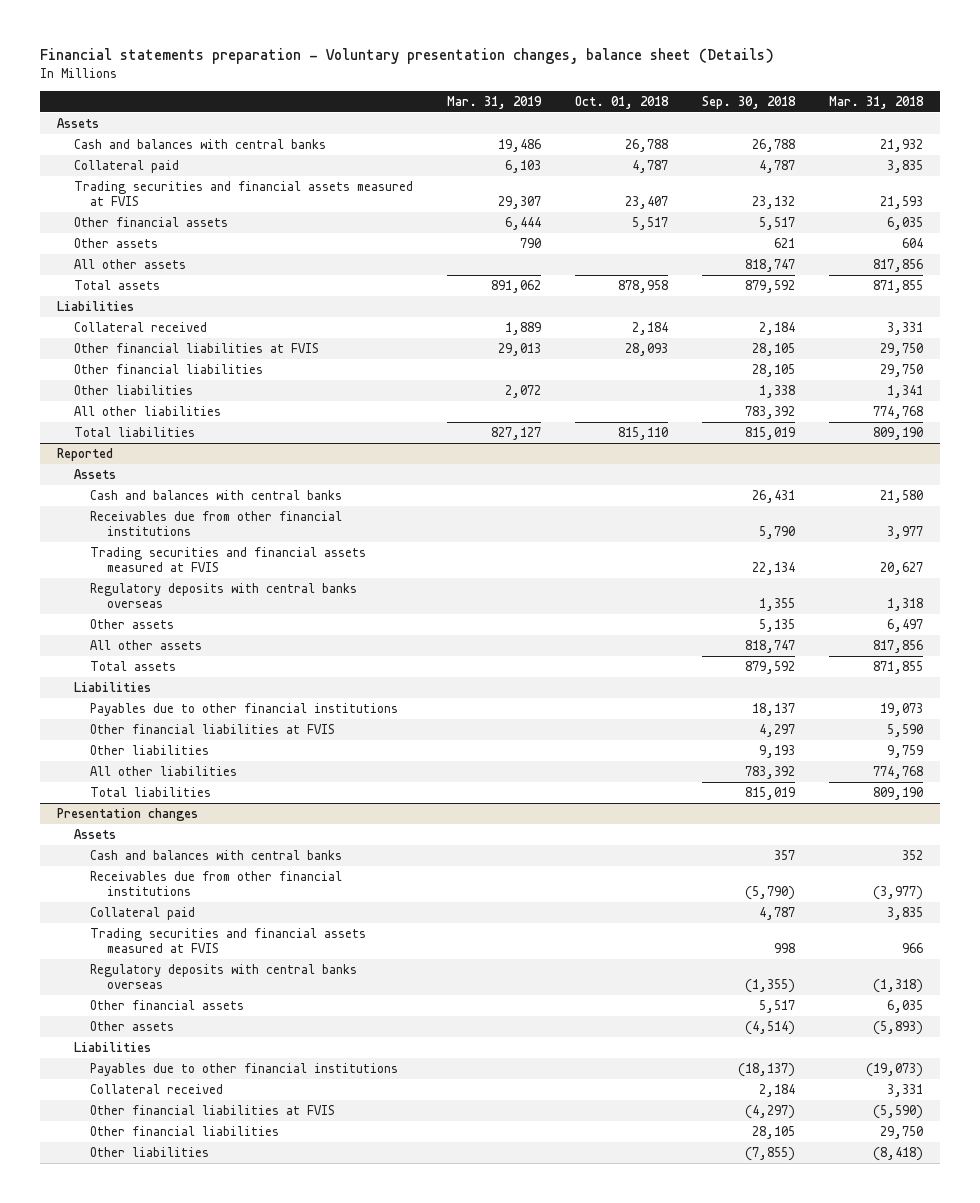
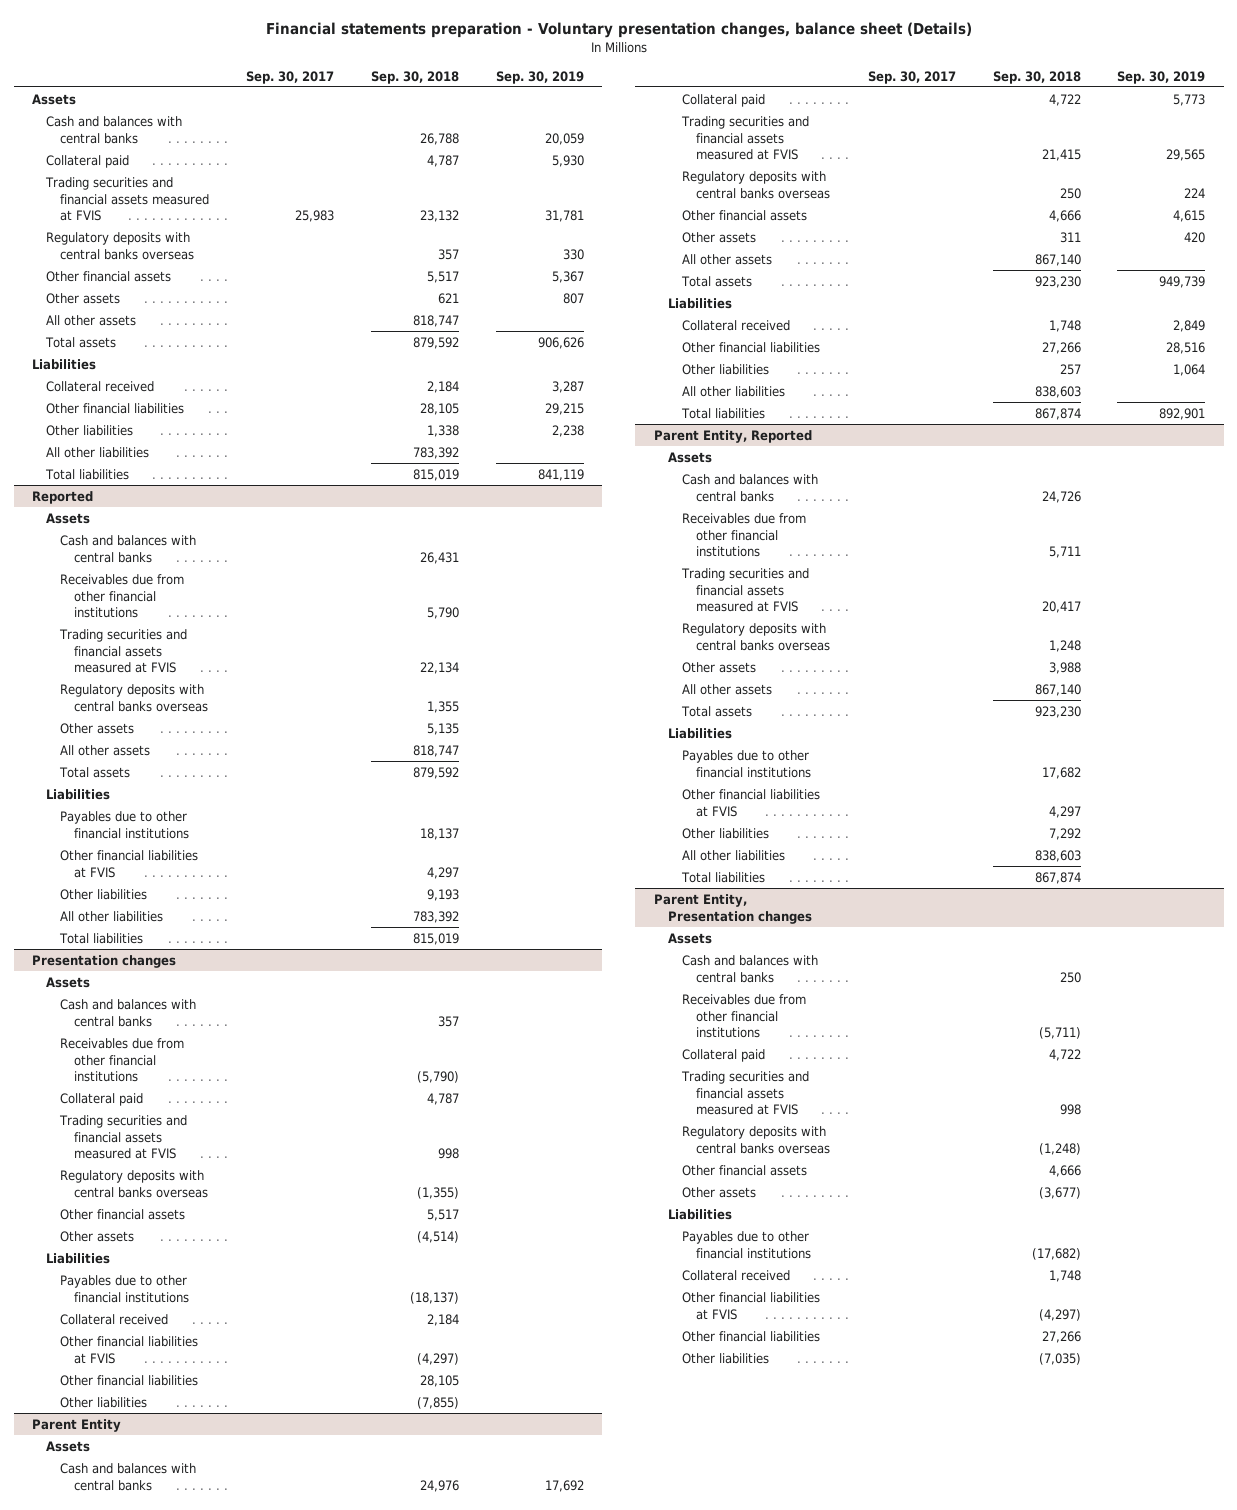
- | Mar. 31, 2019 | Oct. 01, 2018 | Sep. 30, 2018 | Mar. 31, 2018
+ | Sep. 30, 2017 | Sep. 30, 2018 | Sep. 30, 2019
+ Regulatory deposits with central banks overseas | | 357 | 330
- Other financial liabilities at FVIS | 29,013 | 28,093 | 28,105 | 29,750
+ Parent Entity
+ Assets
+ Cash and balances with central banks | | 24,976 | 17,692
+ Collateral paid | | 4,722 | 5,773
+ Trading securities and financial assets measured at FVIS | | 21,415 | 29,565
+ Regulatory deposits with central banks overseas | | 250 | 224
+ Other financial assets | | 4,666 | 4,615
+ Other assets | | 311 | 420
+ All other assets | | 867,140 |
+ Total assets | | 923,230 | 949,739
+ Liabilities
+ Collateral received | | 1,748 | 2,849
+ Other financial liabilities | | 27,266 | 28,516
+ Other liabilities | | 257 | 1,064
+ All other liabilities | | 838,603 |
+ Total liabilities | | 867,874 | 892,901
+ Parent Entity, Reported
+ Assets
+ Cash and balances with central banks | | 24,726 |
+ Receivables due from other financial institutions | | 5,711 |
+ Trading securities and financial assets measured at FVIS | | 20,417 |
+ Regulatory deposits with central banks overseas | | 1,248 |
+ Other assets | | 3,988 |
+ All other assets | | 867,140 |
+ Total assets | | 923,230 |
+ Liabilities
+ Payables due to other financial institutions | | 17,682 |
+ Other financial liabilities at FVIS | | 4,297 |
+ Other liabilities | | 7,292 |
+ All other liabilities | | 838,603 |
+ Total liabilities | | 867,874 |
+ Parent Entity, Presentation changes
+ Assets
+ Cash and balances with central banks | | 250 |
+ Receivables due from other financial institutions | | (5,711) |
+ Collateral paid | | 4,722 |
+ Trading securities and financial assets measured at FVIS | | 998 |
+ Regulatory deposits with central banks overseas | | (1,248) |
+ Other financial assets | | 4,666 |
+ Other assets | | (3,677) |
+ Liabilities
+ Payables due to other financial institutions | | (17,682) |
+ Collateral received | | 1,748 |
+ Other financial liabilities at FVIS | | (4,297) |
+ Other financial liabilities | | 27,266 |
+ Other liabilities | | (7,035) |

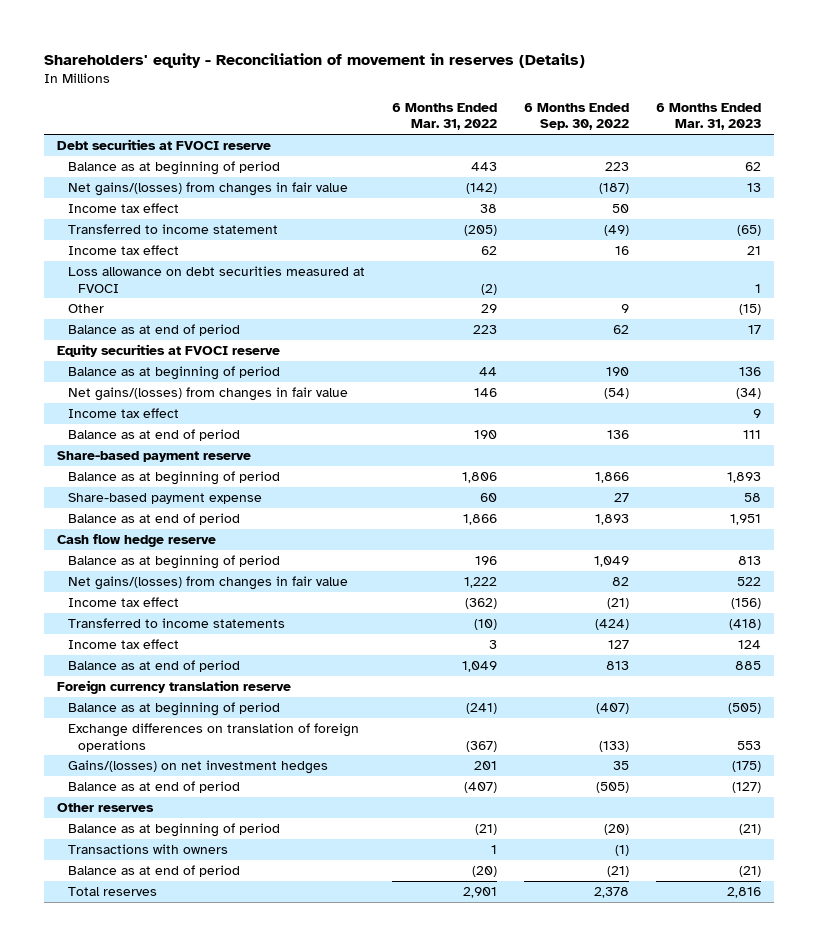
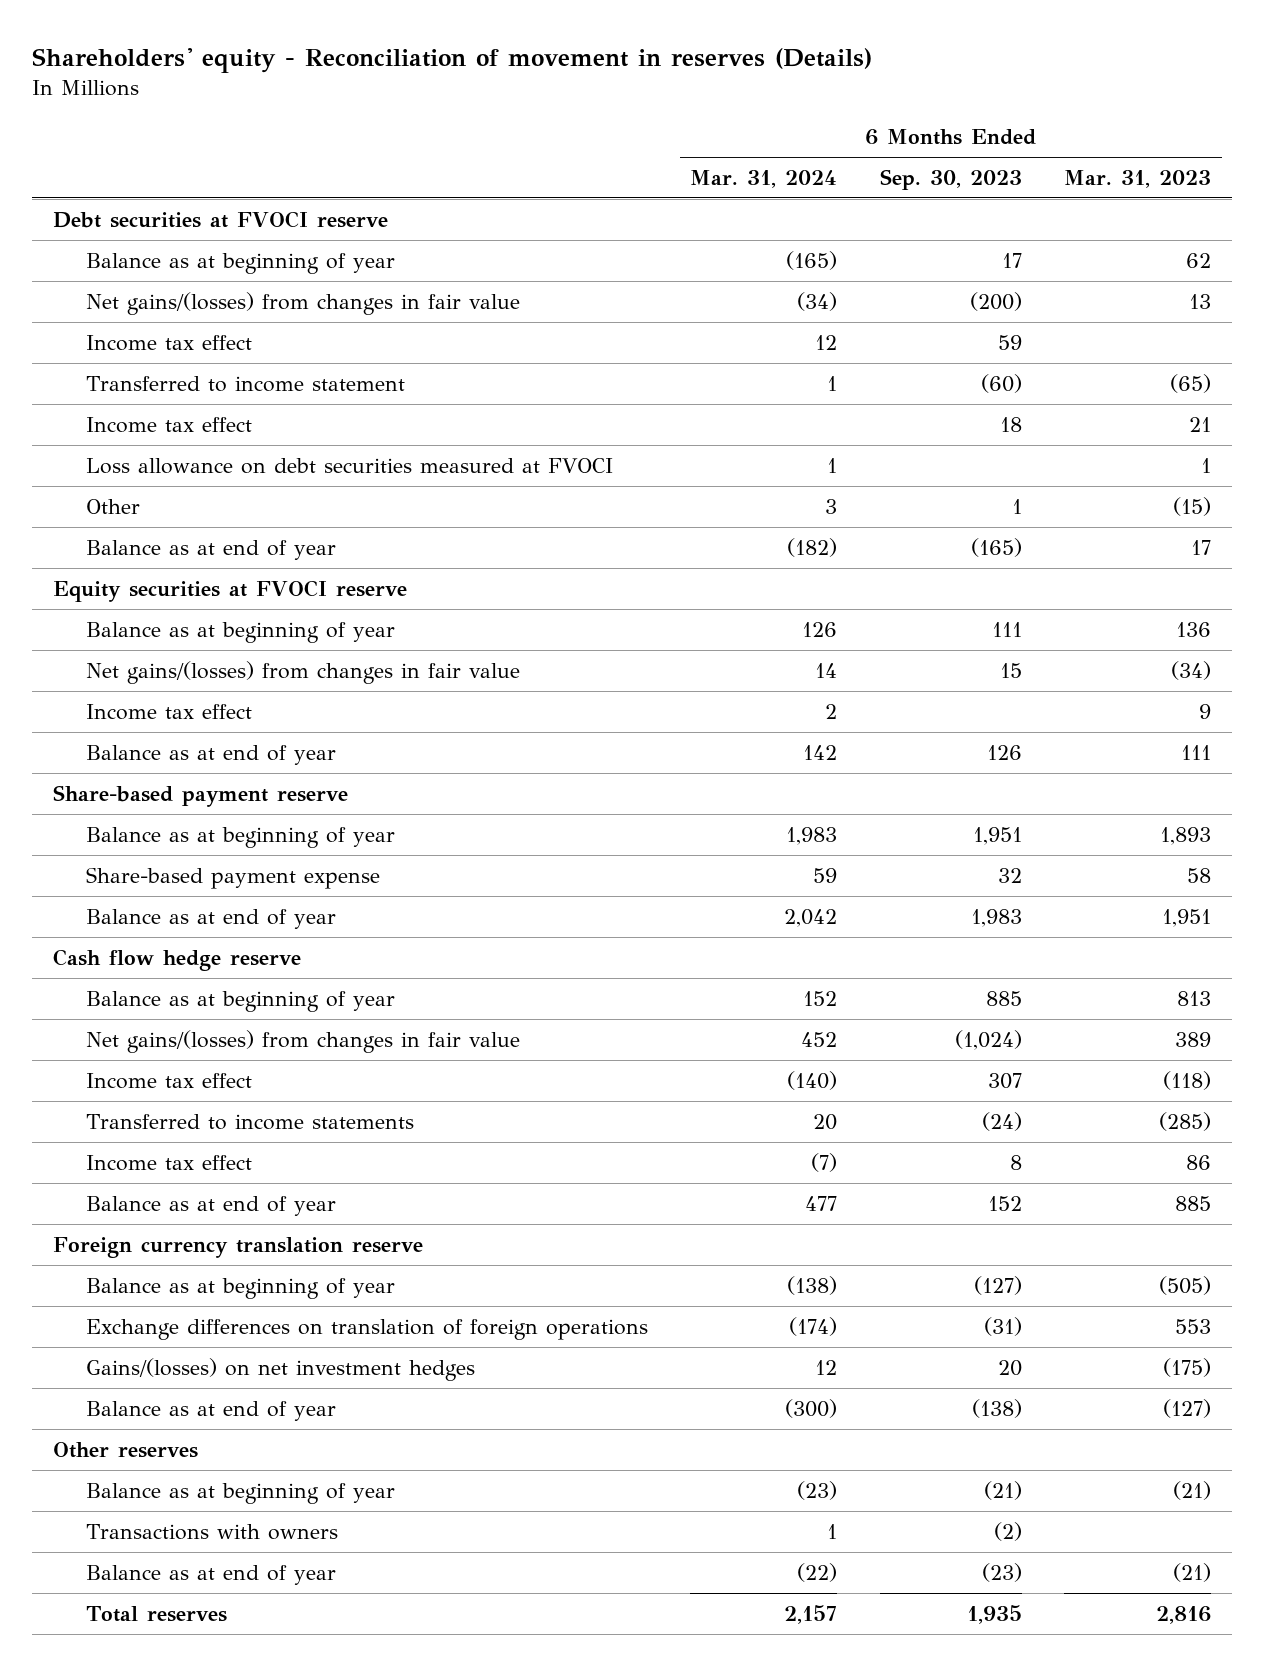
- | 6 Months Ended Mar. 31, 2022 | 6 Months Ended Sep. 30, 2022 | 6 Months Ended Mar. 31, 2023
+ | 6 Months Ended Mar. 31, 2024 | 6 Months Ended Sep. 30, 2023 | 6 Months Ended Mar. 31, 2023
- Balance as at beginning of period | 443 | 223 | 62
+ Balance as at beginning of year | (165) | 17 | 62
- Balance as at end of period | 223 | 62 | 17
+ Balance as at end of year | (182) | (165) | 17
- Balance as at beginning of period | 44 | 190 | 136
+ Balance as at beginning of year | 126 | 111 | 136
- Balance as at end of period | 190 | 136 | 111
+ Balance as at end of year | 142 | 126 | 111
- Balance as at beginning of period | 1,806 | 1,866 | 1,893
+ Balance as at beginning of year | 1,983 | 1,951 | 1,893
- Balance as at end of period | 1,866 | 1,893 | 1,951
+ Balance as at end of year | 2,042 | 1,983 | 1,951
- Balance as at beginning of period | 196 | 1,049 | 813
- Net gains/(losses) from changes in fair value | 1,222 | 82 | 522
- Income tax effect | (362) | (21) | (156)
- Transferred to income statements | (10) | (424) | (418)
- Income tax effect | 3 | 127 | 124
- Balance as at end of period | 1,049 | 813 | 885
+ Balance as at beginning of year | 152 | 885 | 813
+ Net gains/(losses) from changes in fair value | 452 | (1,024) | 389
+ Income tax effect | (140) | 307 | (118)
+ Transferred to income statements | 20 | (24) | (285)
+ Income tax effect | (7) | 8 | 86
+ Balance as at end of year | 477 | 152 | 885
- Balance as at beginning of period | (241) | (407) | (505)
+ Balance as at beginning of year | (138) | (127) | (505)
- Balance as at end of period | (407) | (505) | (127)
+ Balance as at end of year | (300) | (138) | (127)
- Balance as at beginning of period | (21) | (20) | (21)
+ Balance as at beginning of year | (23) | (21) | (21)
- Balance as at end of period | (20) | (21) | (21)
+ Balance as at end of year | (22) | (23) | (21)

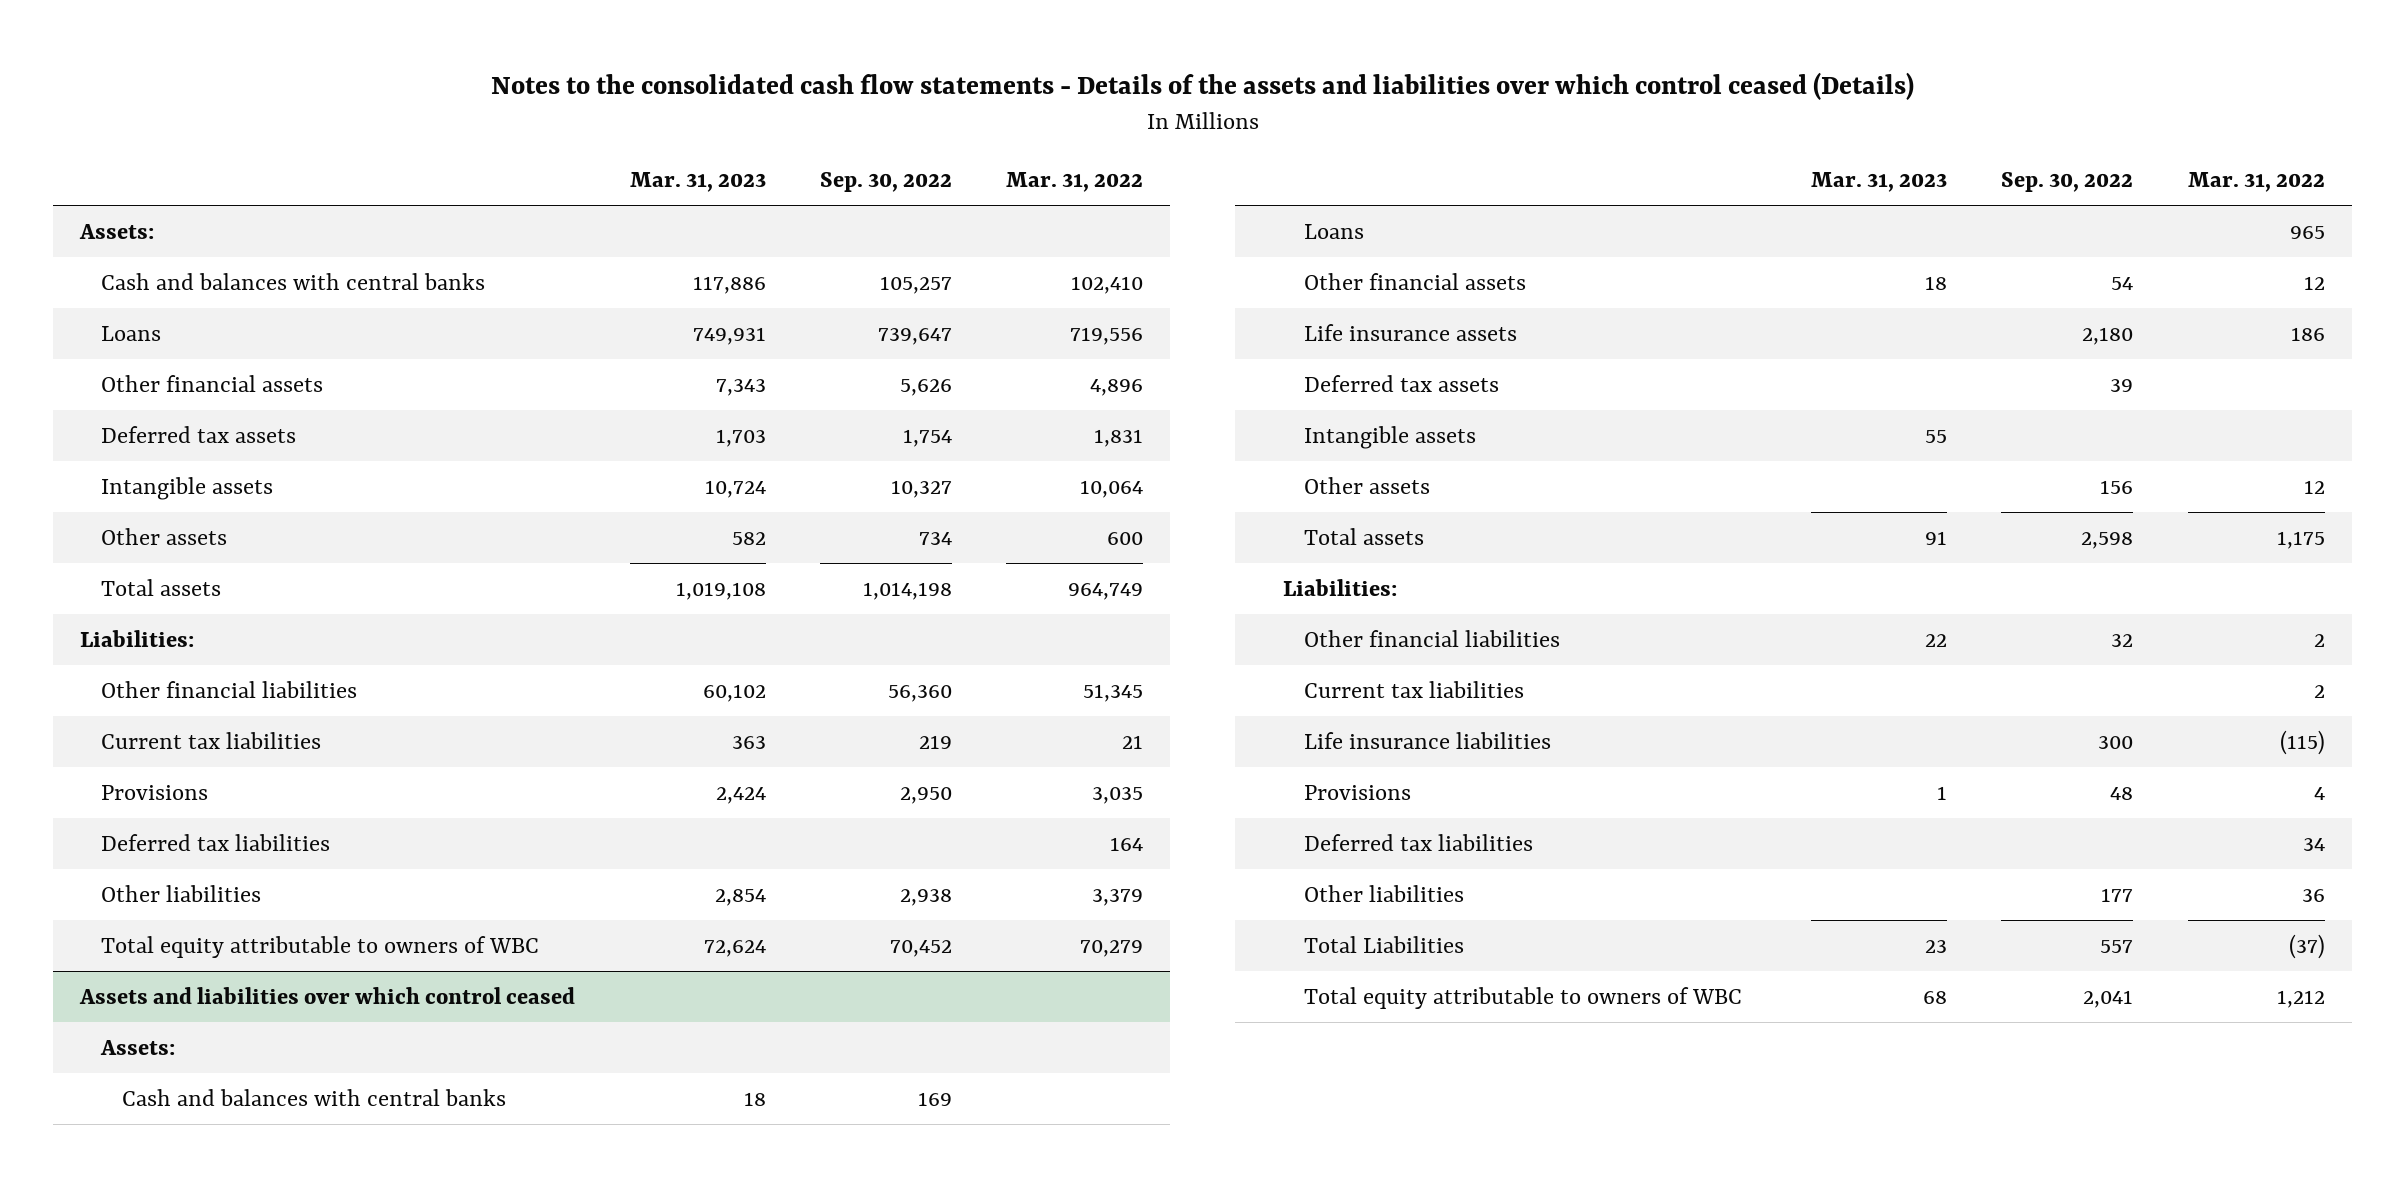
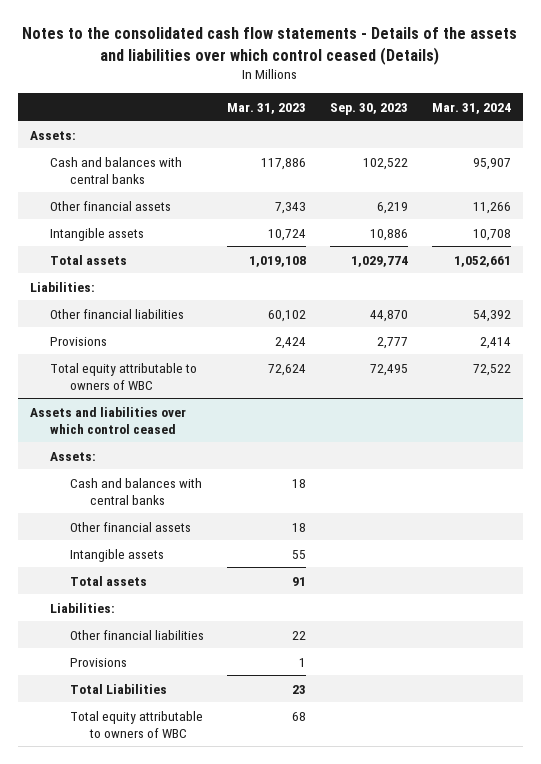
- | Mar. 31, 2023 | Sep. 30, 2022 | Mar. 31, 2022
+ | Mar. 31, 2023 | Sep. 30, 2023 | Mar. 31, 2024
- Loans | 749,931 | 739,647 | 719,556
- Deferred tax assets | 1,703 | 1,754 | 1,831
- Other assets | 582 | 734 | 600
- Current tax liabilities | 363 | 219 | 21
- Deferred tax liabilities | | | 164
- Other liabilities | 2,854 | 2,938 | 3,379
@ Assets and liabilities over which control ceased
- Loans | | | 965
- Life insurance assets | | 2,180 | 186
- Deferred tax assets | | 39 |
- Other assets | | 156 | 12
- Current tax liabilities | | | 2
- Life insurance liabilities | | 300 | (115)
- Deferred tax liabilities | | | 34
- Other liabilities | | 177 | 36

